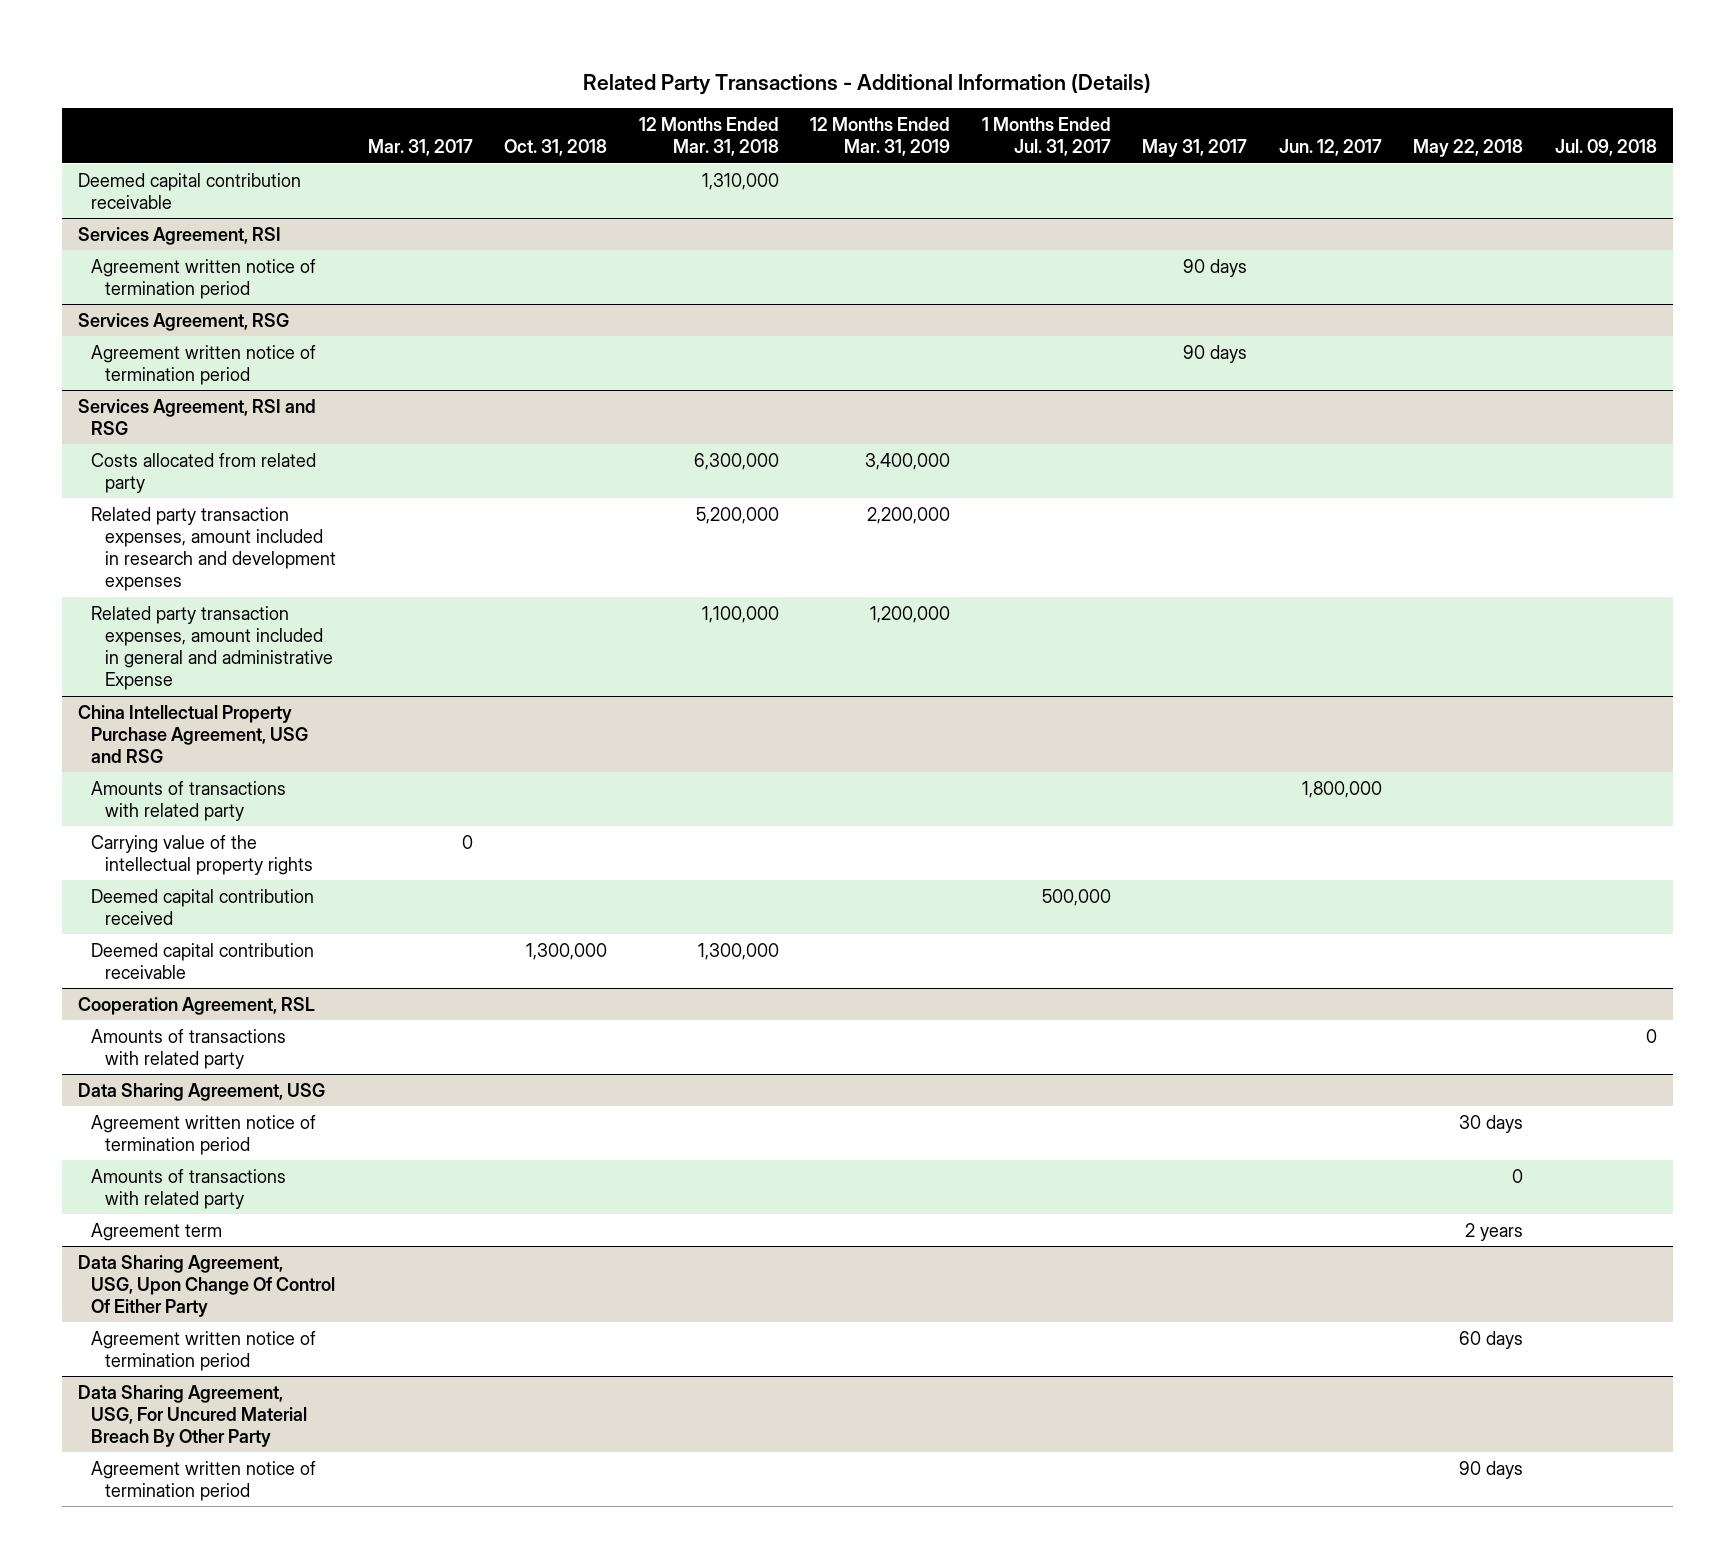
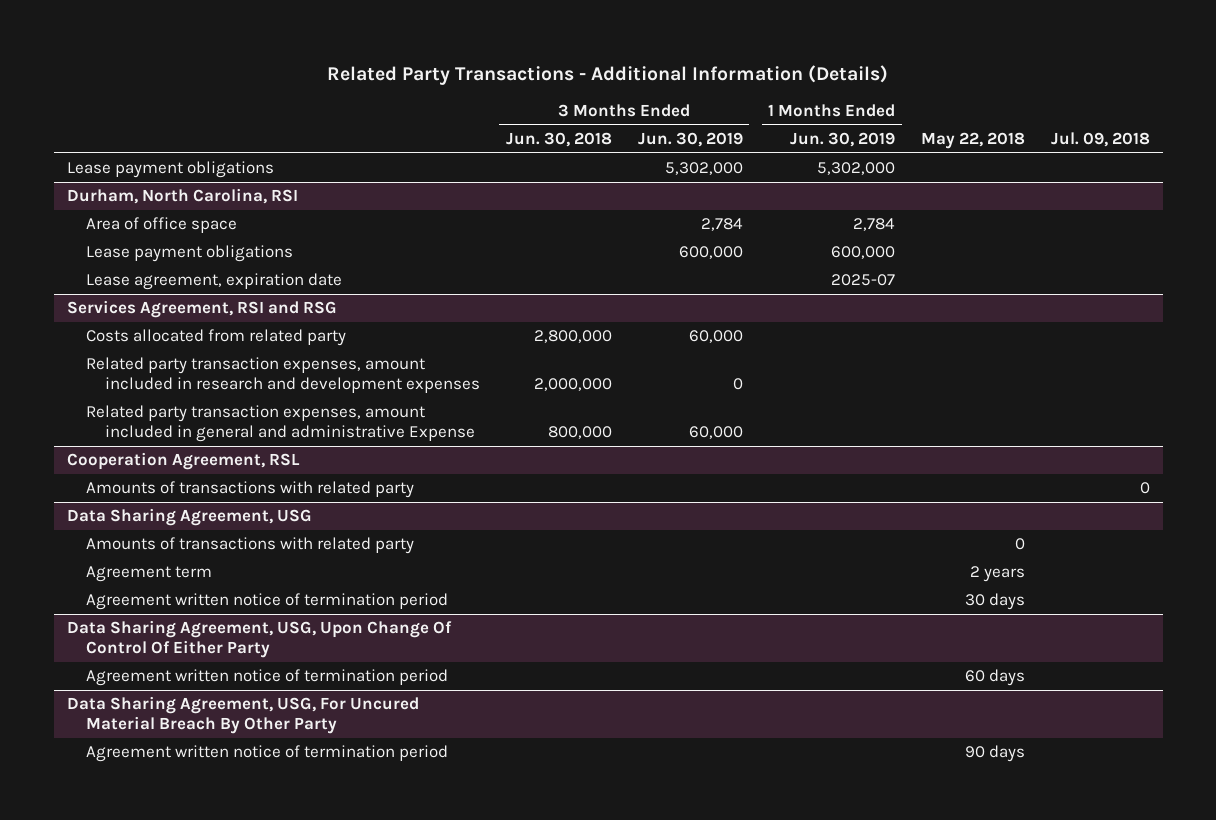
- | Mar. 31, 2017 | Oct. 31, 2018 | 12 Months Ended Mar. 31, 2018 | 12 Months Ended Mar. 31, 2019 | 1 Months Ended Jul. 31, 2017 | May 31, 2017 | Jun. 12, 2017 | May 22, 2018 | Jul. 09, 2018
+ | 3 Months Ended Jun. 30, 2018 | 3 Months Ended Jun. 30, 2019 | 1 Months Ended Jun. 30, 2019 | May 22, 2018 | Jul. 09, 2018
- Deemed capital contribution receivable | | | 1,310,000 | | | | | |
- Services Agreement, RSI
- Agreement written notice of termination period | | | | | | 90 days | | |
- Services Agreement, RSG
- Agreement written notice of termination period | | | | | | 90 days | | |
+ Lease payment obligations | | 5,302,000 | 5,302,000 | |
+ Durham, North Carolina, RSI
+ Area of office space | | 2,784 | 2,784 | |
+ Lease payment obligations | | 600,000 | 600,000 | |
+ Lease agreement, expiration date | | | 2025-07 | |
- China Intellectual Property Purchase Agreement, USG and RSG
- Amounts of transactions with related party | | | | | | | 1,800,000 | |
- Carrying value of the intellectual property rights | 0 | | | | | | | |
- Deemed capital contribution received | | | | | 500,000 | | | |
- Deemed capital contribution receivable | | 1,300,000 | 1,300,000 | | | | | |
@ Data Sharing Agreement, USG
moved down: Agreement written notice of termination period | | | | 30 days |

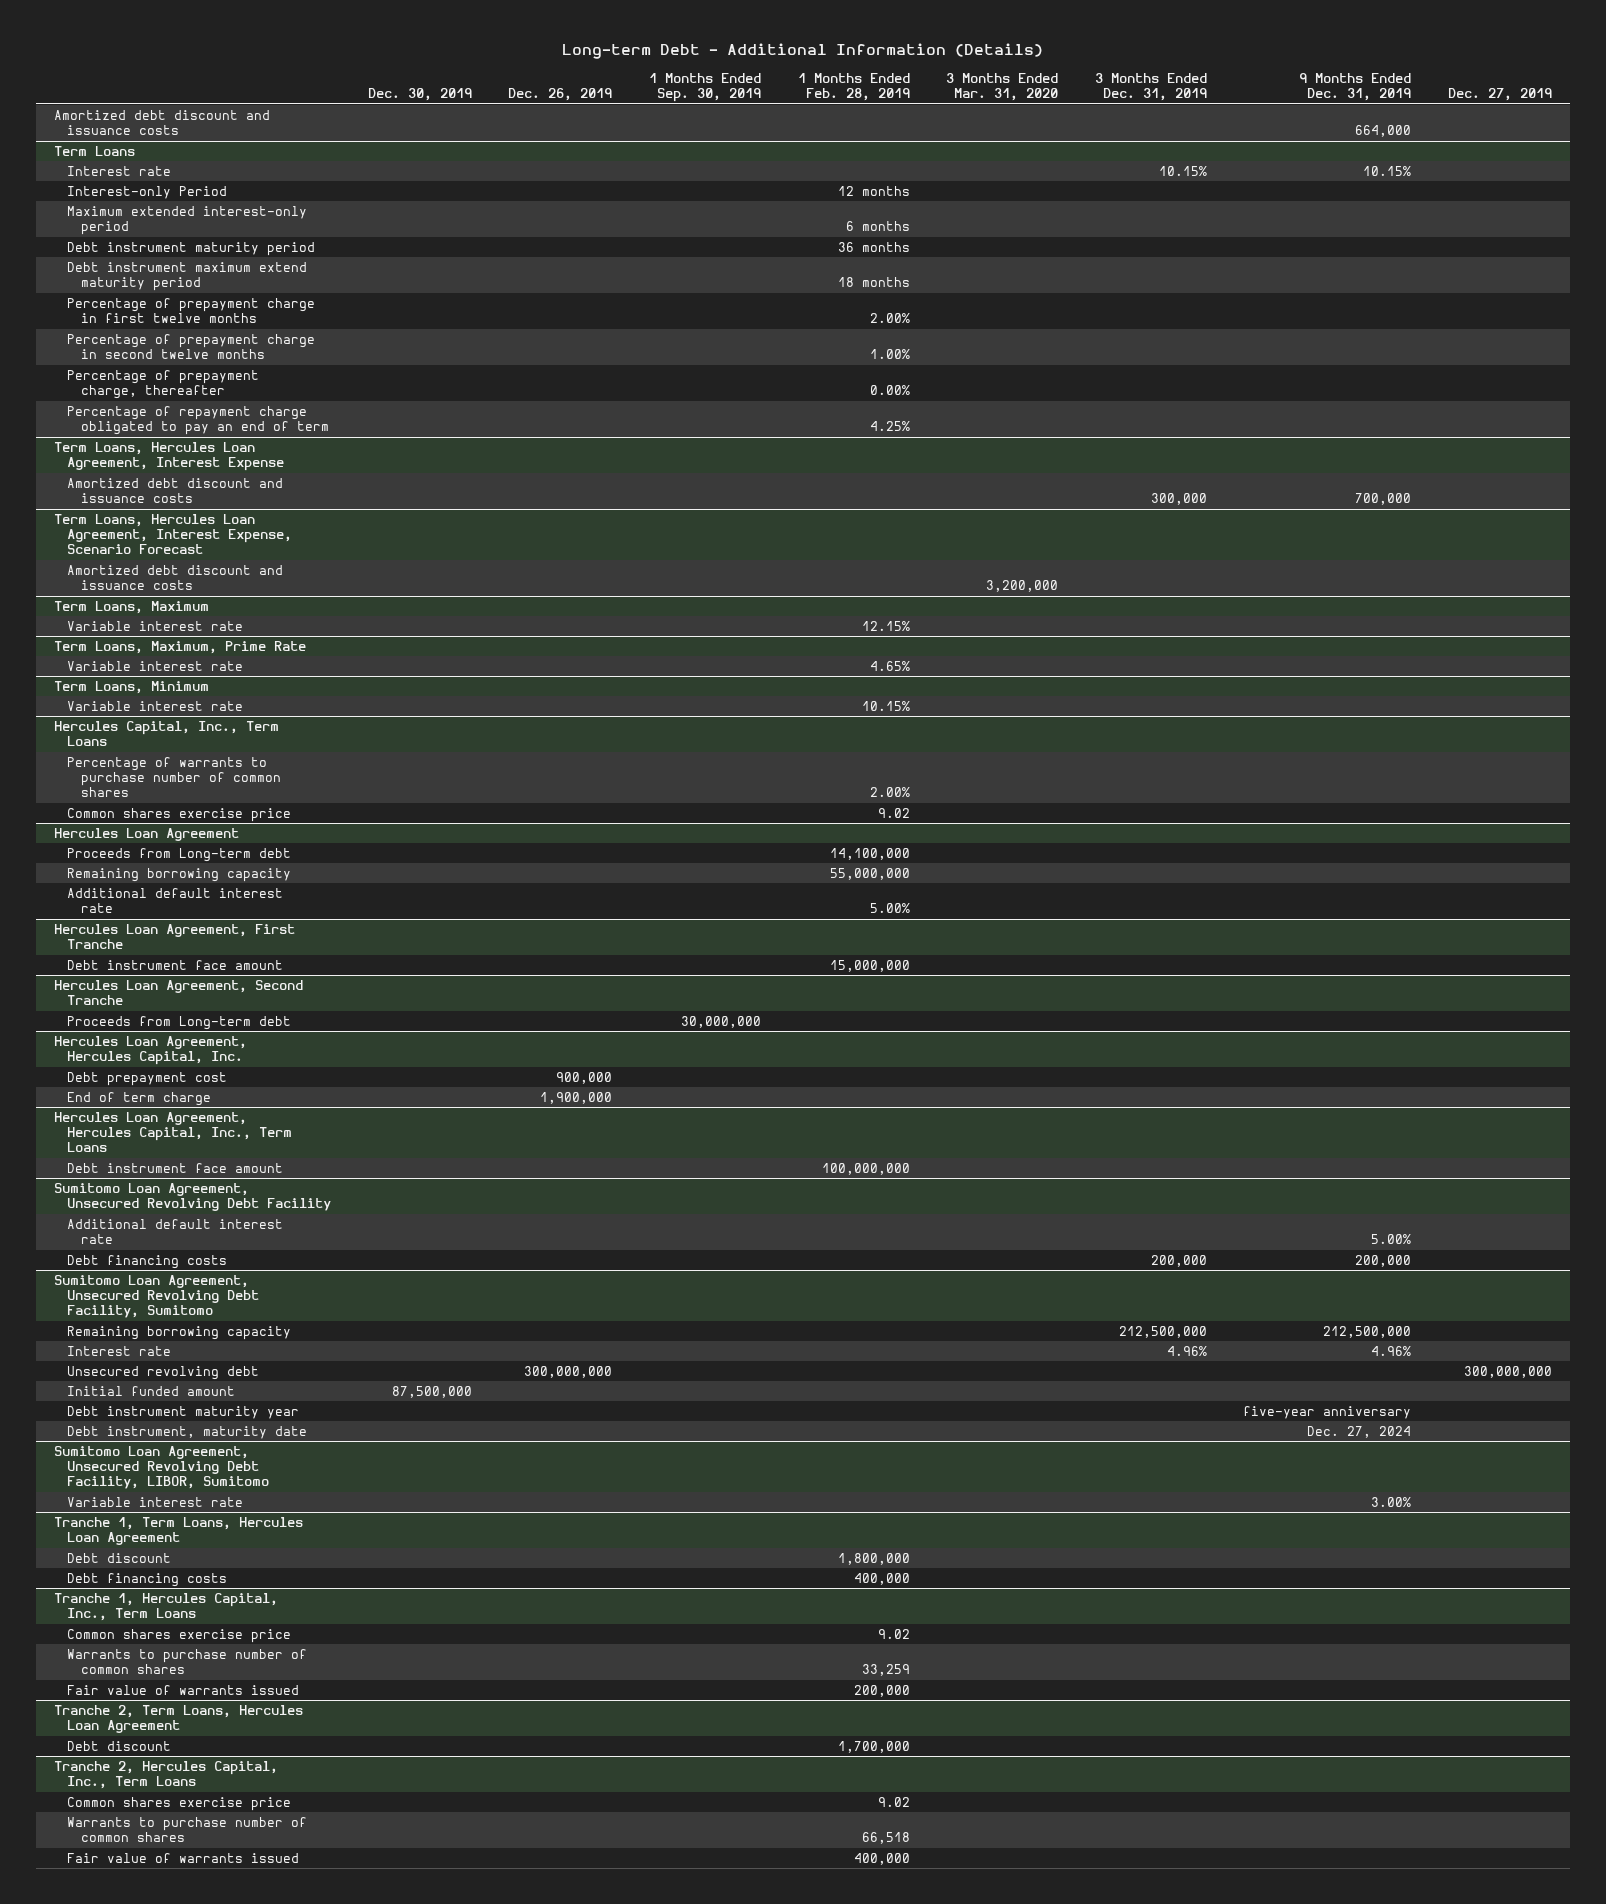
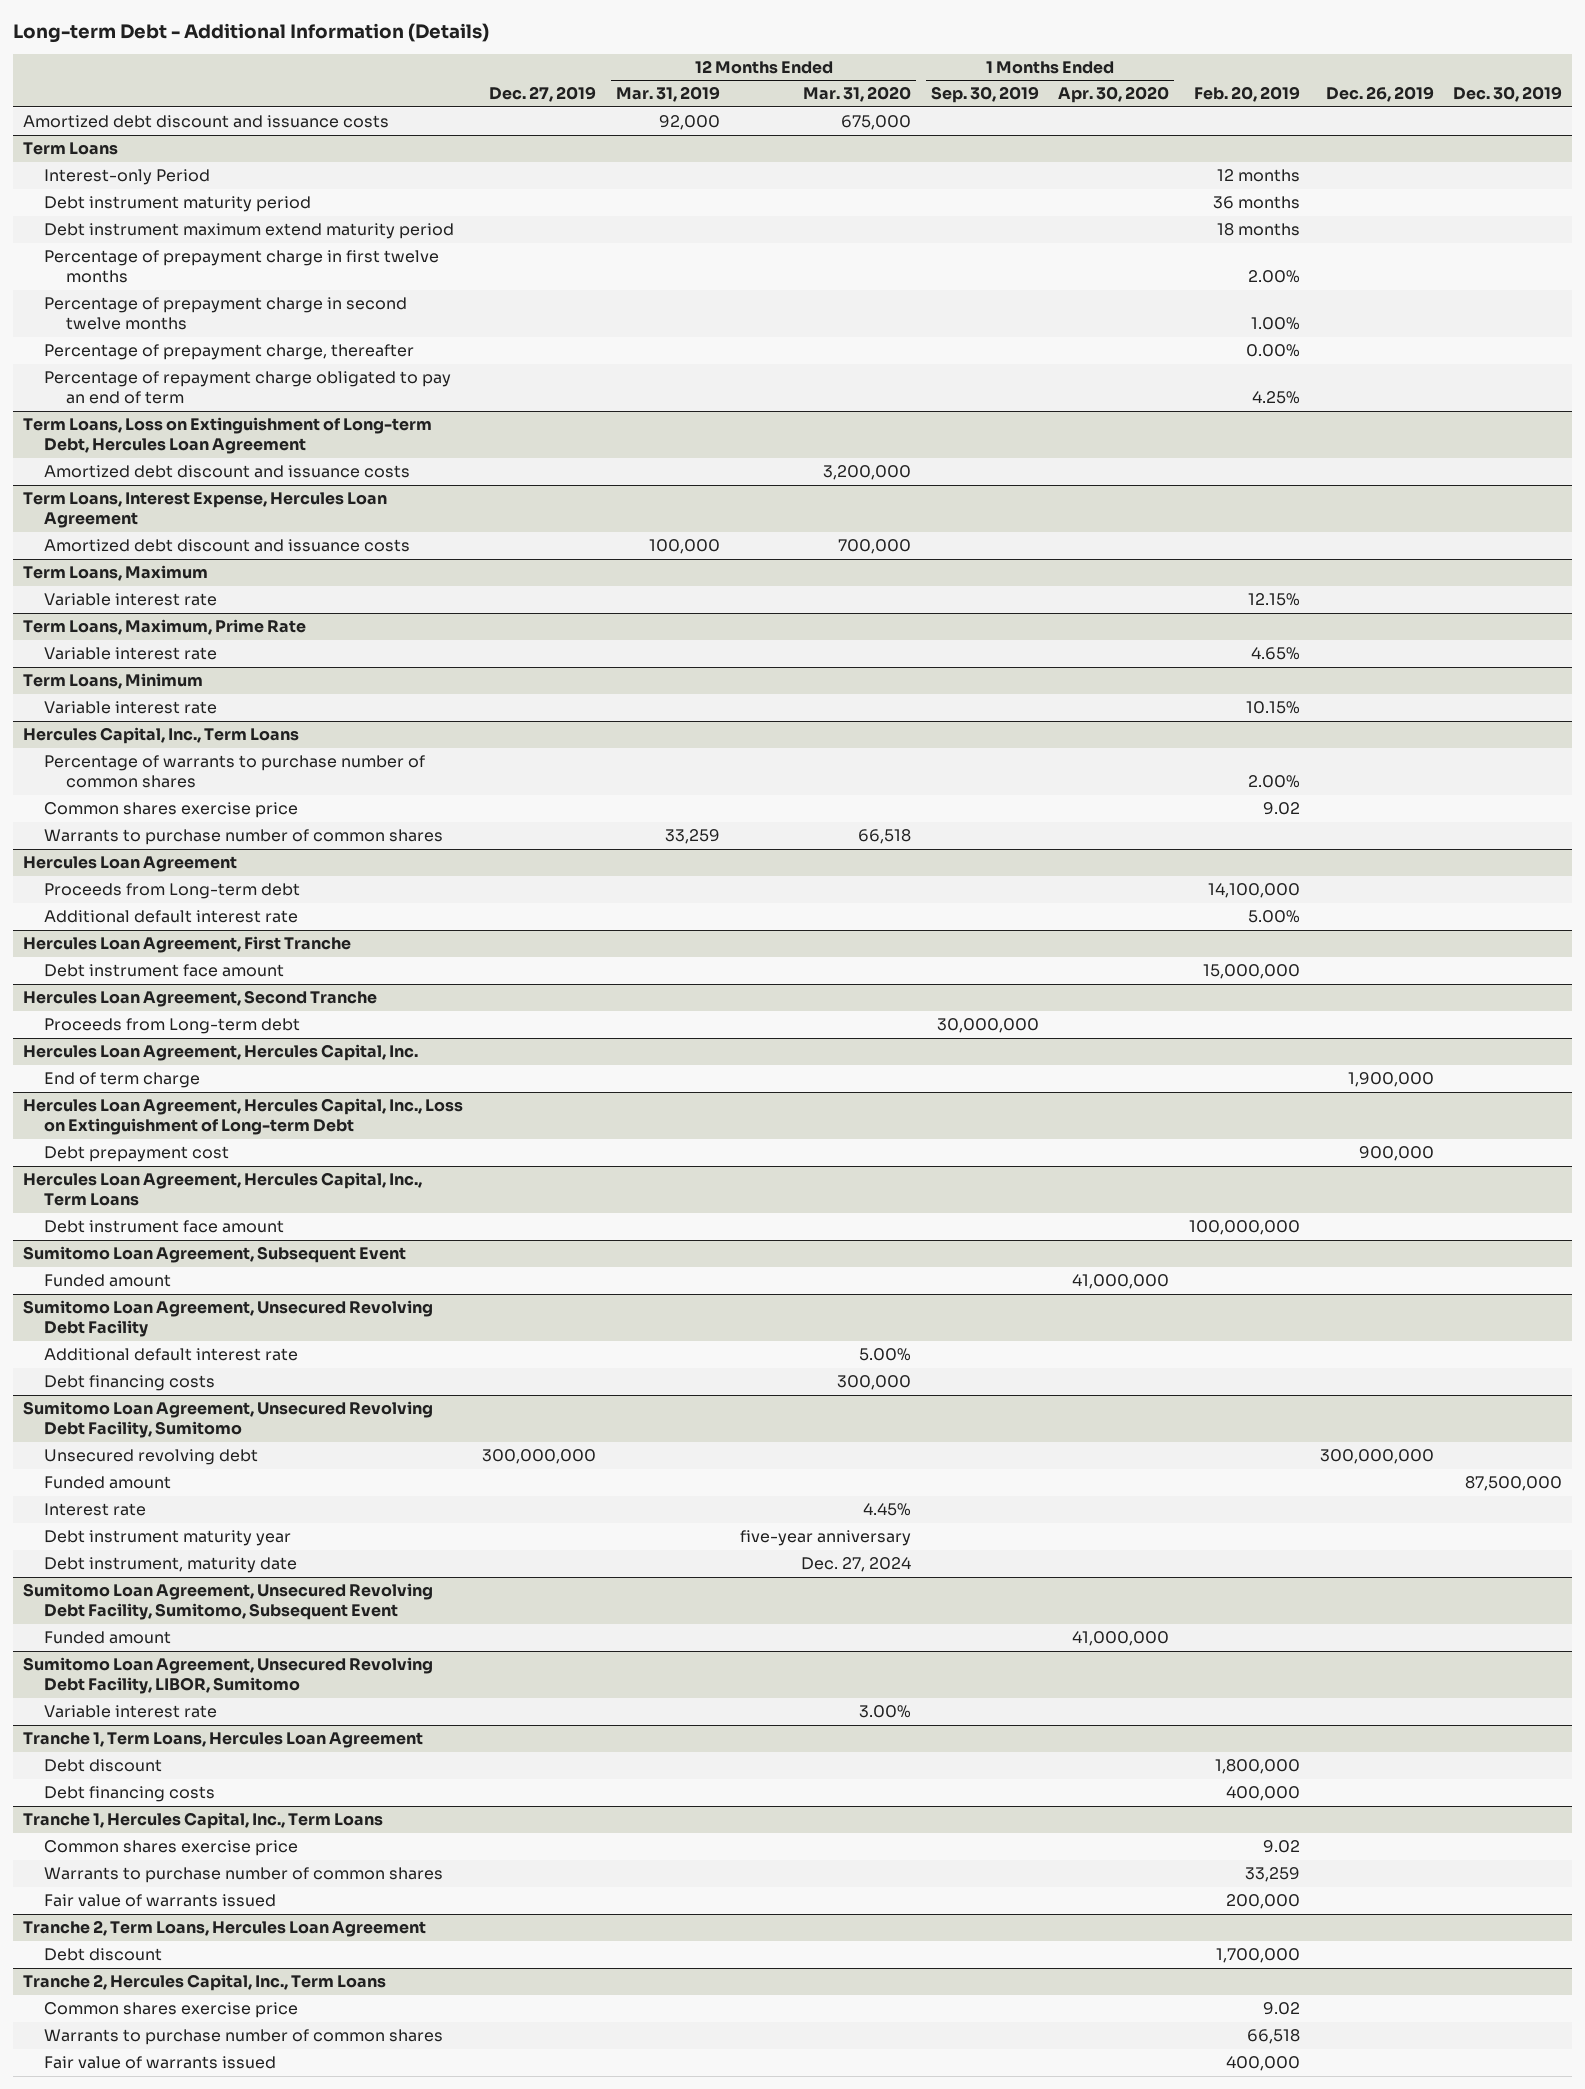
- | Dec. 30, 2019 | Dec. 26, 2019 | 1 Months Ended Sep. 30, 2019 | 1 Months Ended Feb. 28, 2019 | 3 Months Ended Mar. 31, 2020 | 3 Months Ended Dec. 31, 2019 | 9 Months Ended Dec. 31, 2019 | Dec. 27, 2019
+ | Dec. 27, 2019 | 12 Months Ended Mar. 31, 2019 | 12 Months Ended Mar. 31, 2020 | 1 Months Ended Sep. 30, 2019 | 1 Months Ended Apr. 30, 2020 | Feb. 20, 2019 | Dec. 26, 2019 | Dec. 30, 2019
@ Term Loans
- Interest rate | | | | | | 10.15% | 10.15% |
- Maximum extended interest-only period | | | | 6 months | | | |
- Term Loans, Hercules Loan Agreement, Interest Expense
+ Term Loans, Loss on Extinguishment of Long-term Debt, Hercules Loan Agreement
+ Amortized debt discount and issuance costs | | | 3,200,000 | | | | |
+ Term Loans, Interest Expense, Hercules Loan Agreement
- Term Loans, Hercules Loan Agreement, Interest Expense, Scenario Forecast
- Amortized debt discount and issuance costs | | | | | 3,200,000 | | |
@ Hercules Capital, Inc., Term Loans
+ Warrants to purchase number of common shares | | 33,259 | 66,518 | | | | |
@ Hercules Loan Agreement
- Remaining borrowing capacity | | | | 55,000,000 | | | |
@ Hercules Loan Agreement, Hercules Capital, Inc.
- Debt prepayment cost | | 900,000 | | | | | |
+ Hercules Loan Agreement, Hercules Capital, Inc., Loss on Extinguishment of Long-term Debt
+ Debt prepayment cost | | | | | | | 900,000 |
+ Sumitomo Loan Agreement, Subsequent Event
+ Funded amount | | | | | 41,000,000 | | |
@ Sumitomo Loan Agreement, Unsecured Revolving Debt Facility, Sumitomo
- Remaining borrowing capacity | | | | | | 212,500,000 | 212,500,000 |
- Initial funded amount | 87,500,000 | | | | | | |
+ Funded amount | | | | | | | | 87,500,000
moved down: Interest rate | | | 4.45% | | | | |
+ Sumitomo Loan Agreement, Unsecured Revolving Debt Facility, Sumitomo, Subsequent Event
+ Funded amount | | | | | 41,000,000 | | |

